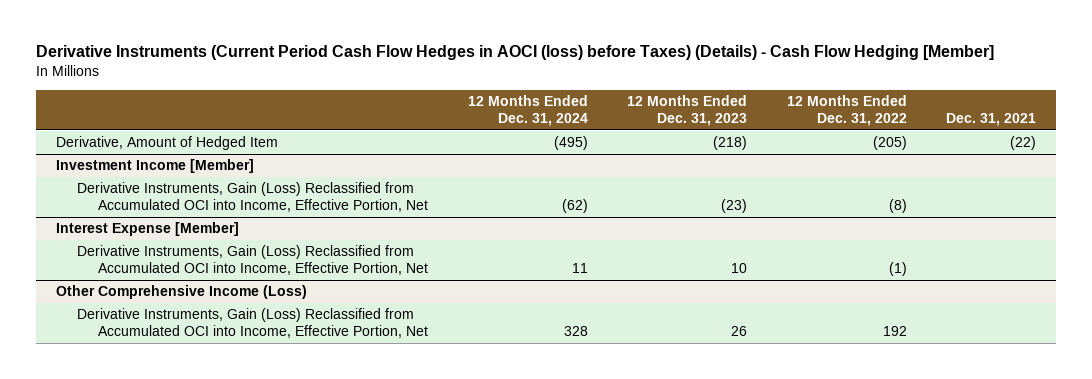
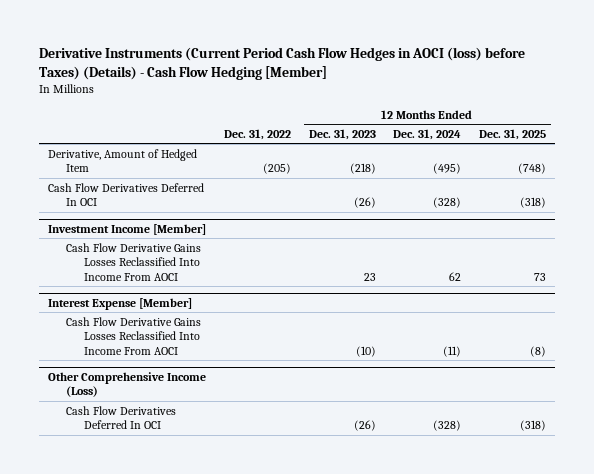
- | 12 Months Ended Dec. 31, 2024 | 12 Months Ended Dec. 31, 2023 | 12 Months Ended Dec. 31, 2022 | Dec. 31, 2021
+ | Dec. 31, 2022 | 12 Months Ended Dec. 31, 2023 | 12 Months Ended Dec. 31, 2024 | 12 Months Ended Dec. 31, 2025
+ Cash Flow Derivatives Deferred In OCI | | (26) | (328) | (318)
@ Investment Income [Member]
- Derivative Instruments, Gain (Loss) Reclassified from Accumulated OCI into Income, Effective Portion, Net | (62) | (23) | (8) |
+ Cash Flow Derivative Gains Losses Reclassified Into Income From AOCI | | 23 | 62 | 73
@ Interest Expense [Member]
- Derivative Instruments, Gain (Loss) Reclassified from Accumulated OCI into Income, Effective Portion, Net | 11 | 10 | (1) |
+ Cash Flow Derivative Gains Losses Reclassified Into Income From AOCI | | (10) | (11) | (8)
@ Other Comprehensive Income (Loss)
- Derivative Instruments, Gain (Loss) Reclassified from Accumulated OCI into Income, Effective Portion, Net | 328 | 26 | 192 |
+ Cash Flow Derivatives Deferred In OCI | | (26) | (328) | (318)

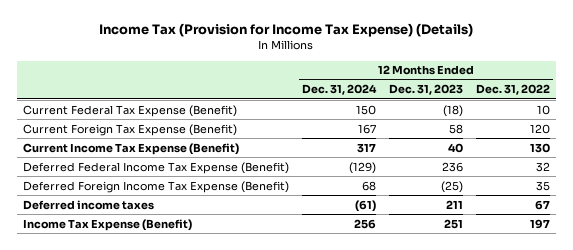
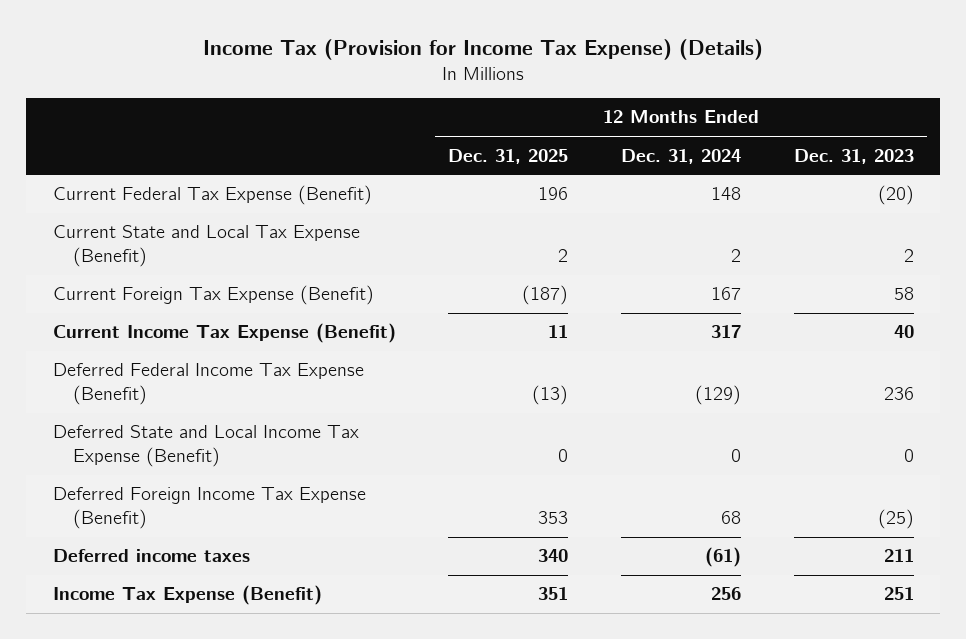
- | 12 Months Ended Dec. 31, 2024 | 12 Months Ended Dec. 31, 2023 | 12 Months Ended Dec. 31, 2022
+ | 12 Months Ended Dec. 31, 2025 | 12 Months Ended Dec. 31, 2024 | 12 Months Ended Dec. 31, 2023
- Current Federal Tax Expense (Benefit) | 150 | (18) | 10
+ Current Federal Tax Expense (Benefit) | 196 | 148 | (20)
+ Current State and Local Tax Expense (Benefit) | 2 | 2 | 2
+ Deferred State and Local Income Tax Expense (Benefit) | 0 | 0 | 0

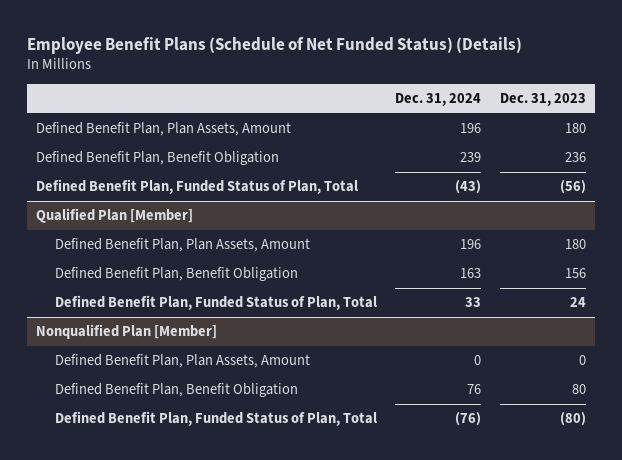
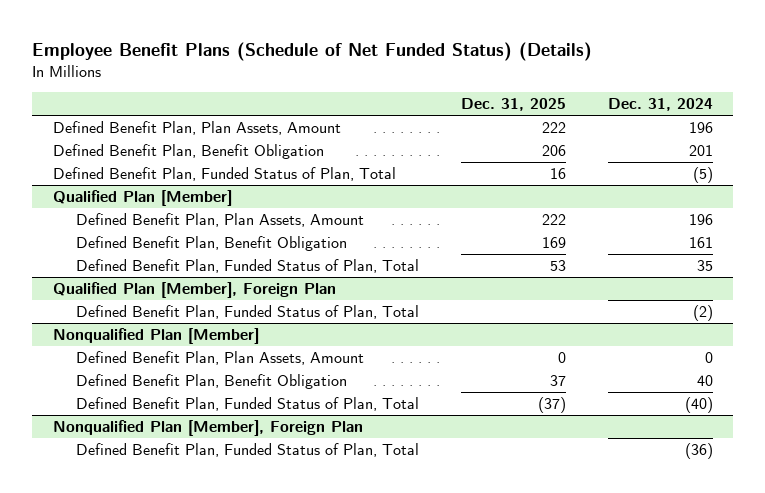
- | Dec. 31, 2024 | Dec. 31, 2023
+ | Dec. 31, 2025 | Dec. 31, 2024
- Defined Benefit Plan, Benefit Obligation | 239 | 236
- Defined Benefit Plan, Funded Status of Plan, Total | (43) | (56)
+ Defined Benefit Plan, Benefit Obligation | 206 | 201
+ Defined Benefit Plan, Funded Status of Plan, Total | 16 | (5)
@ Qualified Plan [Member]
- Defined Benefit Plan, Benefit Obligation | 163 | 156
- Defined Benefit Plan, Funded Status of Plan, Total | 33 | 24
+ Defined Benefit Plan, Benefit Obligation | 169 | 161
+ Defined Benefit Plan, Funded Status of Plan, Total | 53 | 35
+ Qualified Plan [Member], Foreign Plan
+ Defined Benefit Plan, Funded Status of Plan, Total | | (2)
@ Nonqualified Plan [Member]
- Defined Benefit Plan, Benefit Obligation | 76 | 80
- Defined Benefit Plan, Funded Status of Plan, Total | (76) | (80)
+ Defined Benefit Plan, Benefit Obligation | 37 | 40
+ Defined Benefit Plan, Funded Status of Plan, Total | (37) | (40)
+ Nonqualified Plan [Member], Foreign Plan
+ Defined Benefit Plan, Funded Status of Plan, Total | | (36)

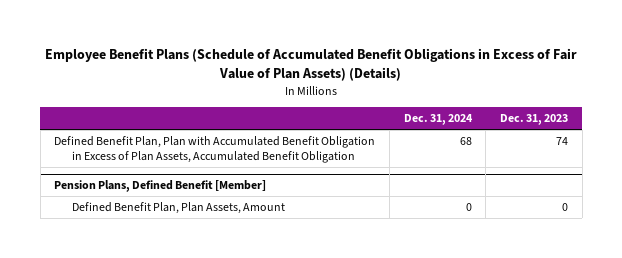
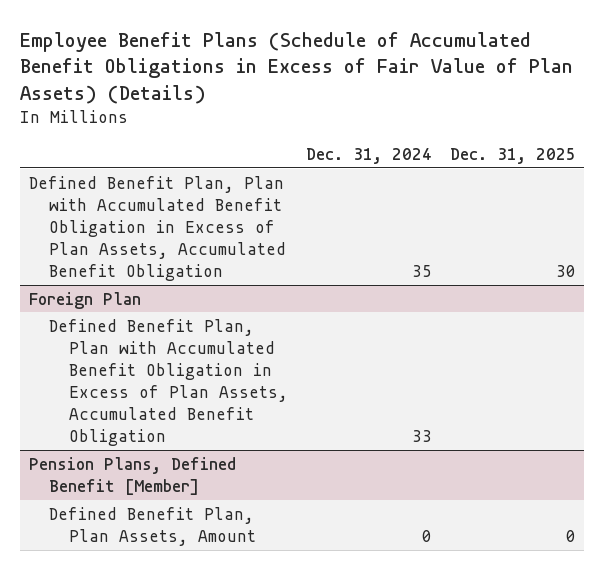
- | Dec. 31, 2024 | Dec. 31, 2023
+ | Dec. 31, 2024 | Dec. 31, 2025
- Defined Benefit Plan, Plan with Accumulated Benefit Obligation in Excess of Plan Assets, Accumulated Benefit Obligation | 68 | 74
+ Defined Benefit Plan, Plan with Accumulated Benefit Obligation in Excess of Plan Assets, Accumulated Benefit Obligation | 35 | 30
+ Foreign Plan
+ Defined Benefit Plan, Plan with Accumulated Benefit Obligation in Excess of Plan Assets, Accumulated Benefit Obligation | 33 |

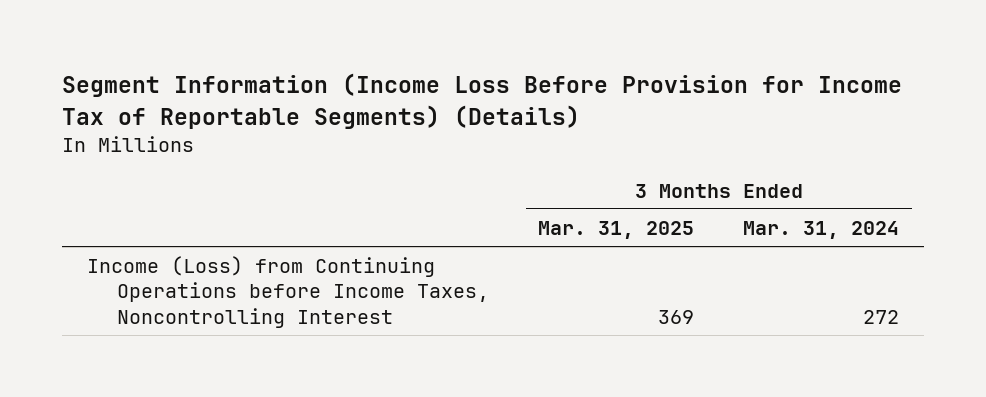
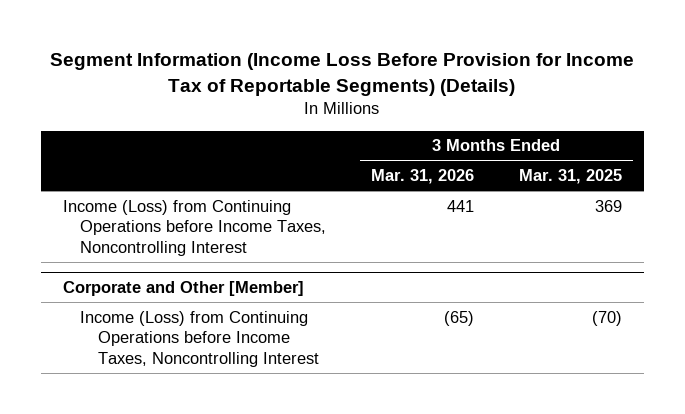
- | 3 Months Ended Mar. 31, 2025 | 3 Months Ended Mar. 31, 2024
+ | 3 Months Ended Mar. 31, 2026 | 3 Months Ended Mar. 31, 2025
+ Corporate and Other [Member]
+ Income (Loss) from Continuing Operations before Income Taxes, Noncontrolling Interest | (65) | (70)

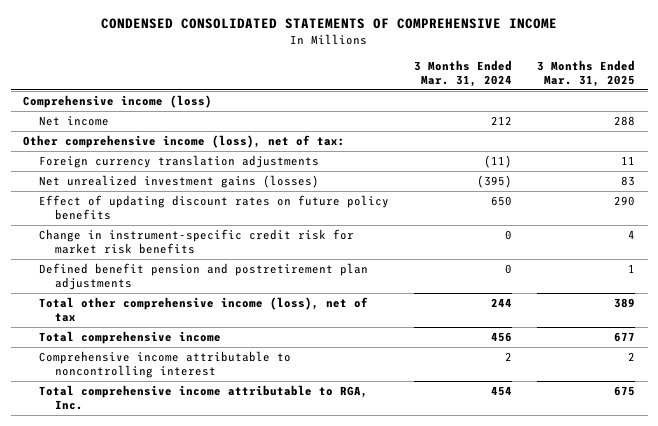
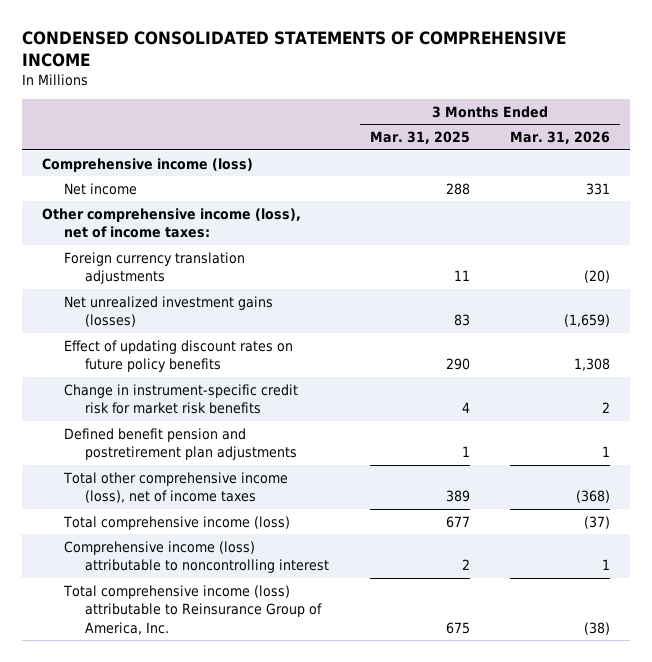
- | 3 Months Ended Mar. 31, 2024 | 3 Months Ended Mar. 31, 2025
+ | 3 Months Ended Mar. 31, 2025 | 3 Months Ended Mar. 31, 2026
- Other comprehensive income (loss), net of tax:
+ Other comprehensive income (loss), net of income taxes:
- Total other comprehensive income (loss), net of tax | 244 | 389
- Total comprehensive income | 456 | 677
- Comprehensive income attributable to noncontrolling interest | 2 | 2
- Total comprehensive income attributable to RGA, Inc. | 454 | 675
+ Total other comprehensive income (loss), net of income taxes | 389 | (368)
+ Total comprehensive income (loss) | 677 | (37)
+ Comprehensive income (loss) attributable to noncontrolling interest | 2 | 1
+ Total comprehensive income (loss) attributable to Reinsurance Group of America, Inc. | 675 | (38)

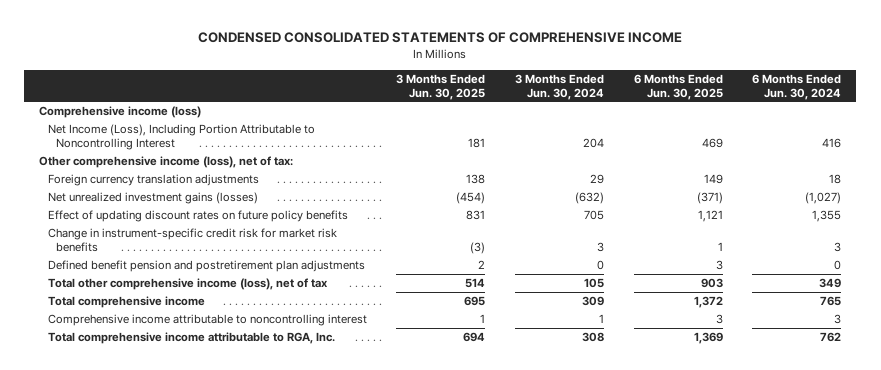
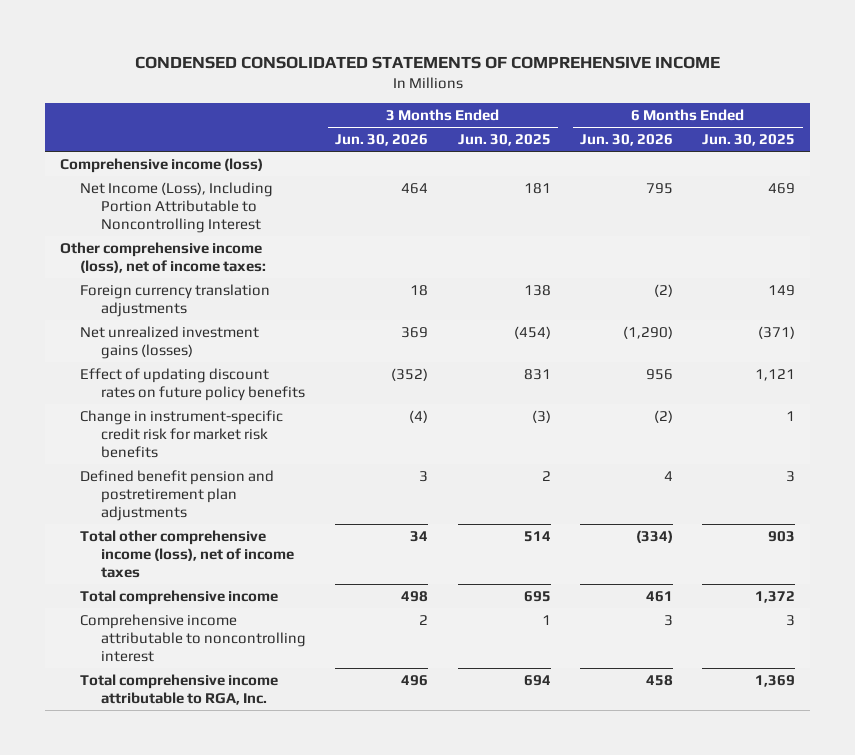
- | 3 Months Ended Jun. 30, 2025 | 3 Months Ended Jun. 30, 2024 | 6 Months Ended Jun. 30, 2025 | 6 Months Ended Jun. 30, 2024
+ | 3 Months Ended Jun. 30, 2026 | 3 Months Ended Jun. 30, 2025 | 6 Months Ended Jun. 30, 2026 | 6 Months Ended Jun. 30, 2025
- Other comprehensive income (loss), net of tax:
+ Other comprehensive income (loss), net of income taxes:
- Total other comprehensive income (loss), net of tax | 514 | 105 | 903 | 349
+ Total other comprehensive income (loss), net of income taxes | 34 | 514 | (334) | 903

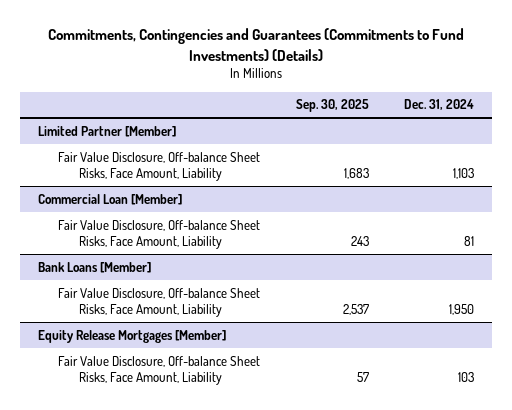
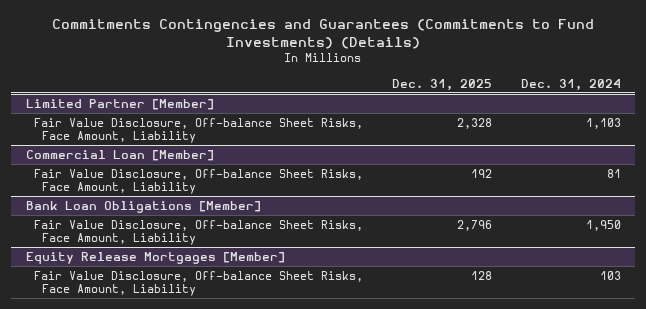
- Commitments, Contingencies and Guarantees (Commitments to Fund Investments) (Details)
+ Commitments Contingencies and Guarantees (Commitments to Fund Investments) (Details)
- | Sep. 30, 2025 | Dec. 31, 2024
+ | Dec. 31, 2025 | Dec. 31, 2024
- Bank Loans [Member]
+ Bank Loan Obligations [Member]

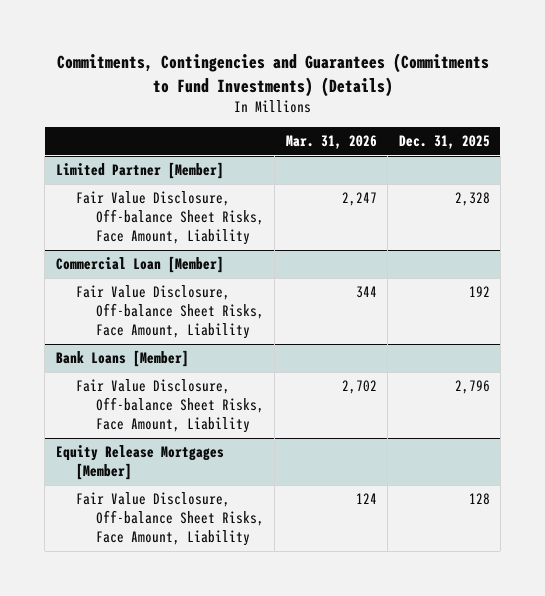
- Commitments Contingencies and Guarantees (Commitments to Fund Investments) (Details)
+ Commitments, Contingencies and Guarantees (Commitments to Fund Investments) (Details)
- | Dec. 31, 2025 | Dec. 31, 2024
+ | Mar. 31, 2026 | Dec. 31, 2025
- Bank Loan Obligations [Member]
+ Bank Loans [Member]

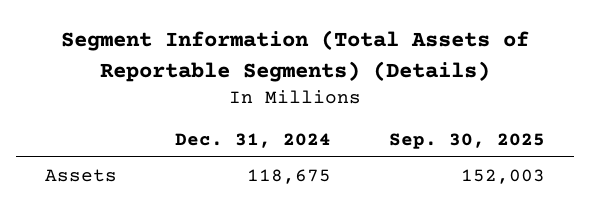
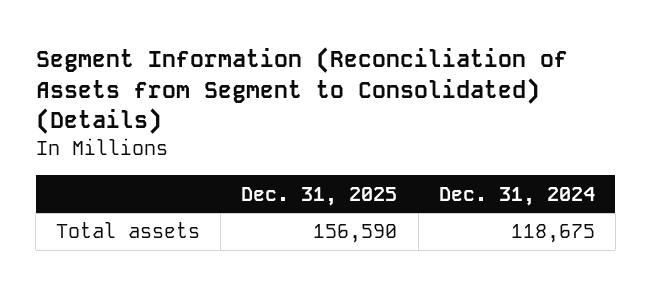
- Segment Information (Total Assets of Reportable Segments) (Details)
+ Segment Information (Reconciliation of Assets from Segment to Consolidated) (Details)
- | Dec. 31, 2024 | Sep. 30, 2025
+ | Dec. 31, 2025 | Dec. 31, 2024
- Assets | 118,675 | 152,003
+ Total assets | 156,590 | 118,675

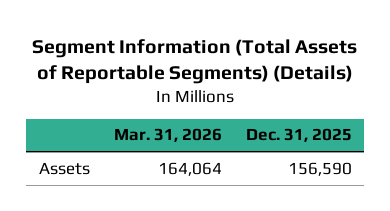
- Segment Information (Reconciliation of Assets from Segment to Consolidated) (Details)
+ Segment Information (Total Assets of Reportable Segments) (Details)
- | Dec. 31, 2025 | Dec. 31, 2024
+ | Mar. 31, 2026 | Dec. 31, 2025
- Total assets | 156,590 | 118,675
+ Assets | 164,064 | 156,590

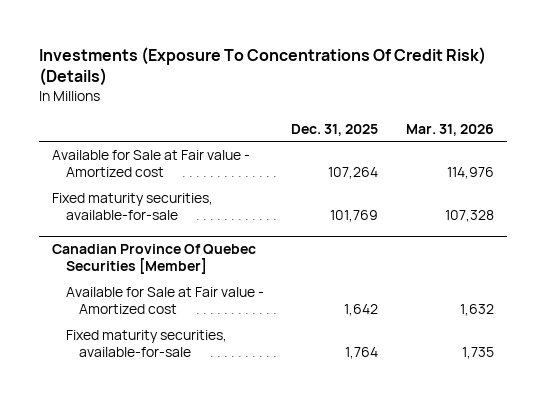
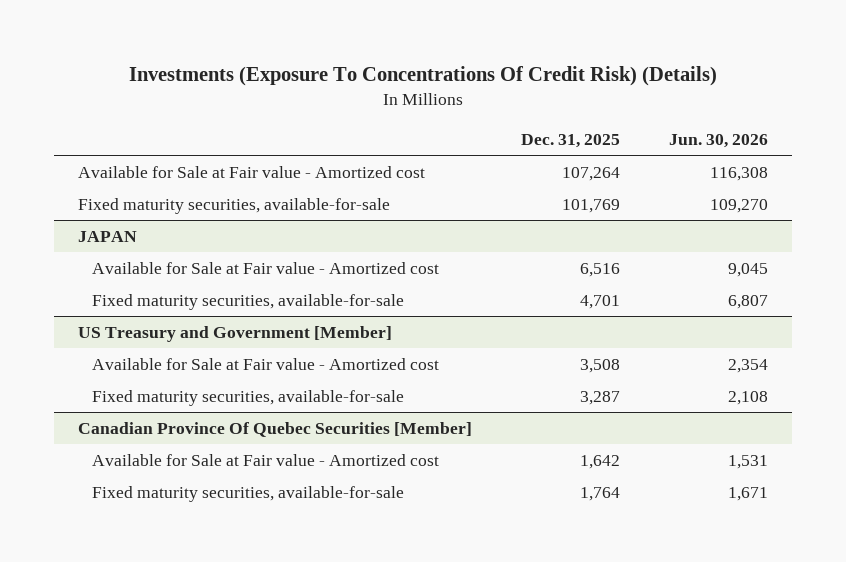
- | Dec. 31, 2025 | Mar. 31, 2026
+ | Dec. 31, 2025 | Jun. 30, 2026
+ JAPAN
+ Available for Sale at Fair value - Amortized cost | 6,516 | 9,045
+ Fixed maturity securities, available-for-sale | 4,701 | 6,807
+ US Treasury and Government [Member]
+ Available for Sale at Fair value - Amortized cost | 3,508 | 2,354
+ Fixed maturity securities, available-for-sale | 3,287 | 2,108

